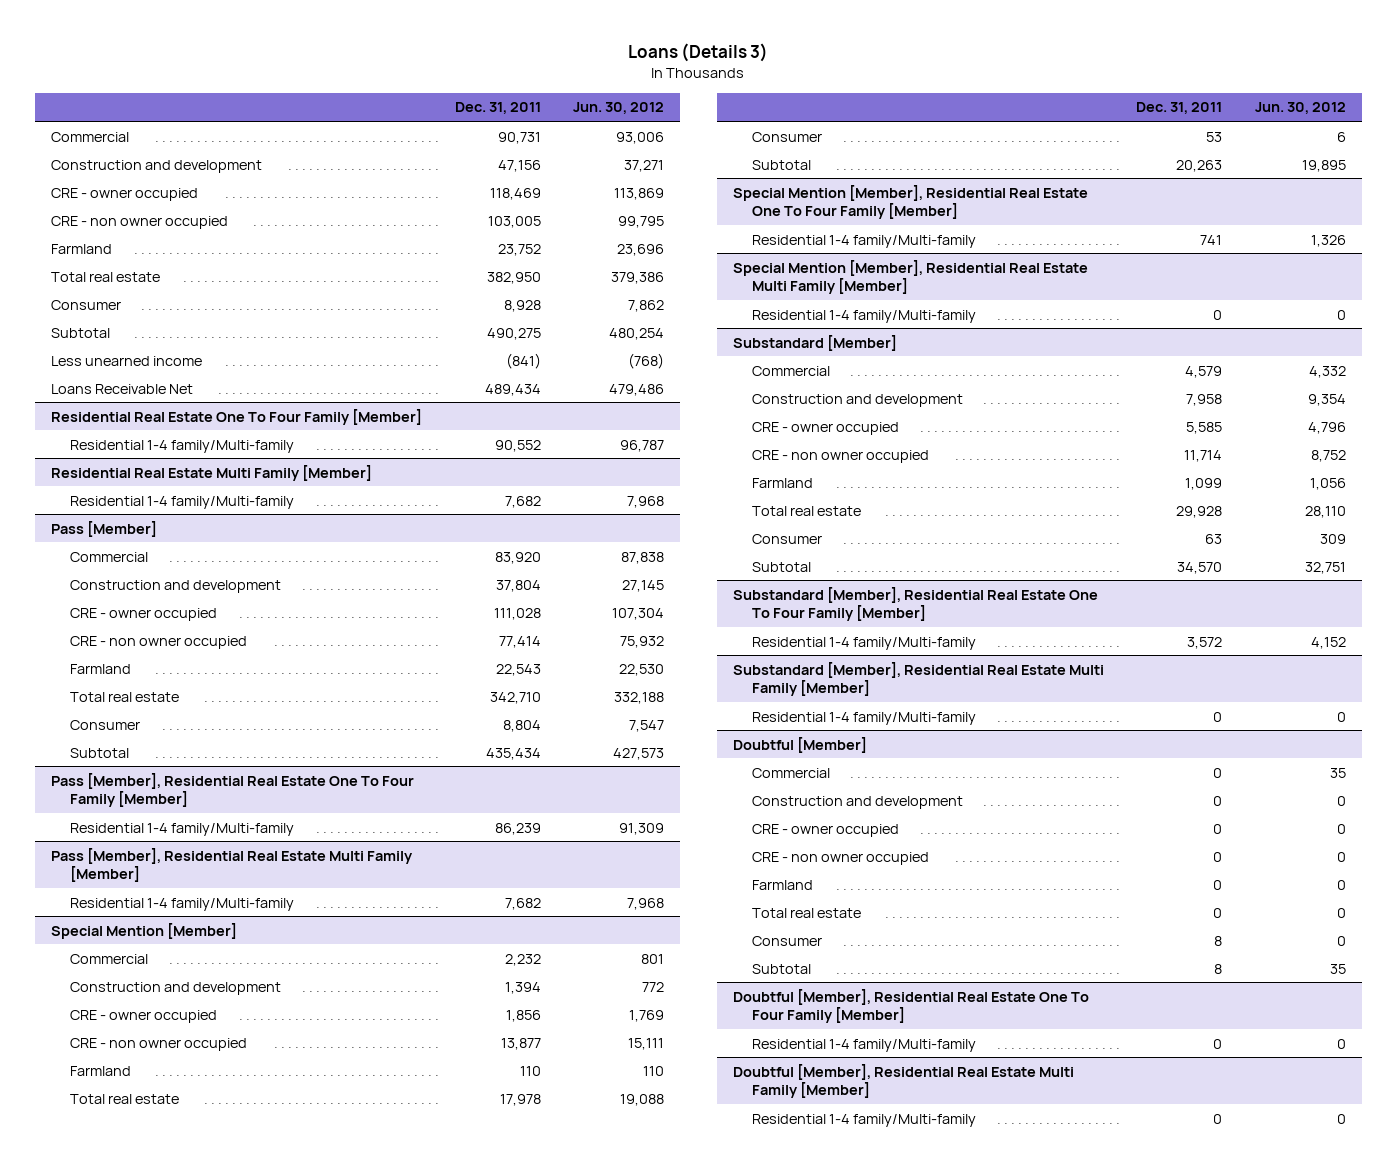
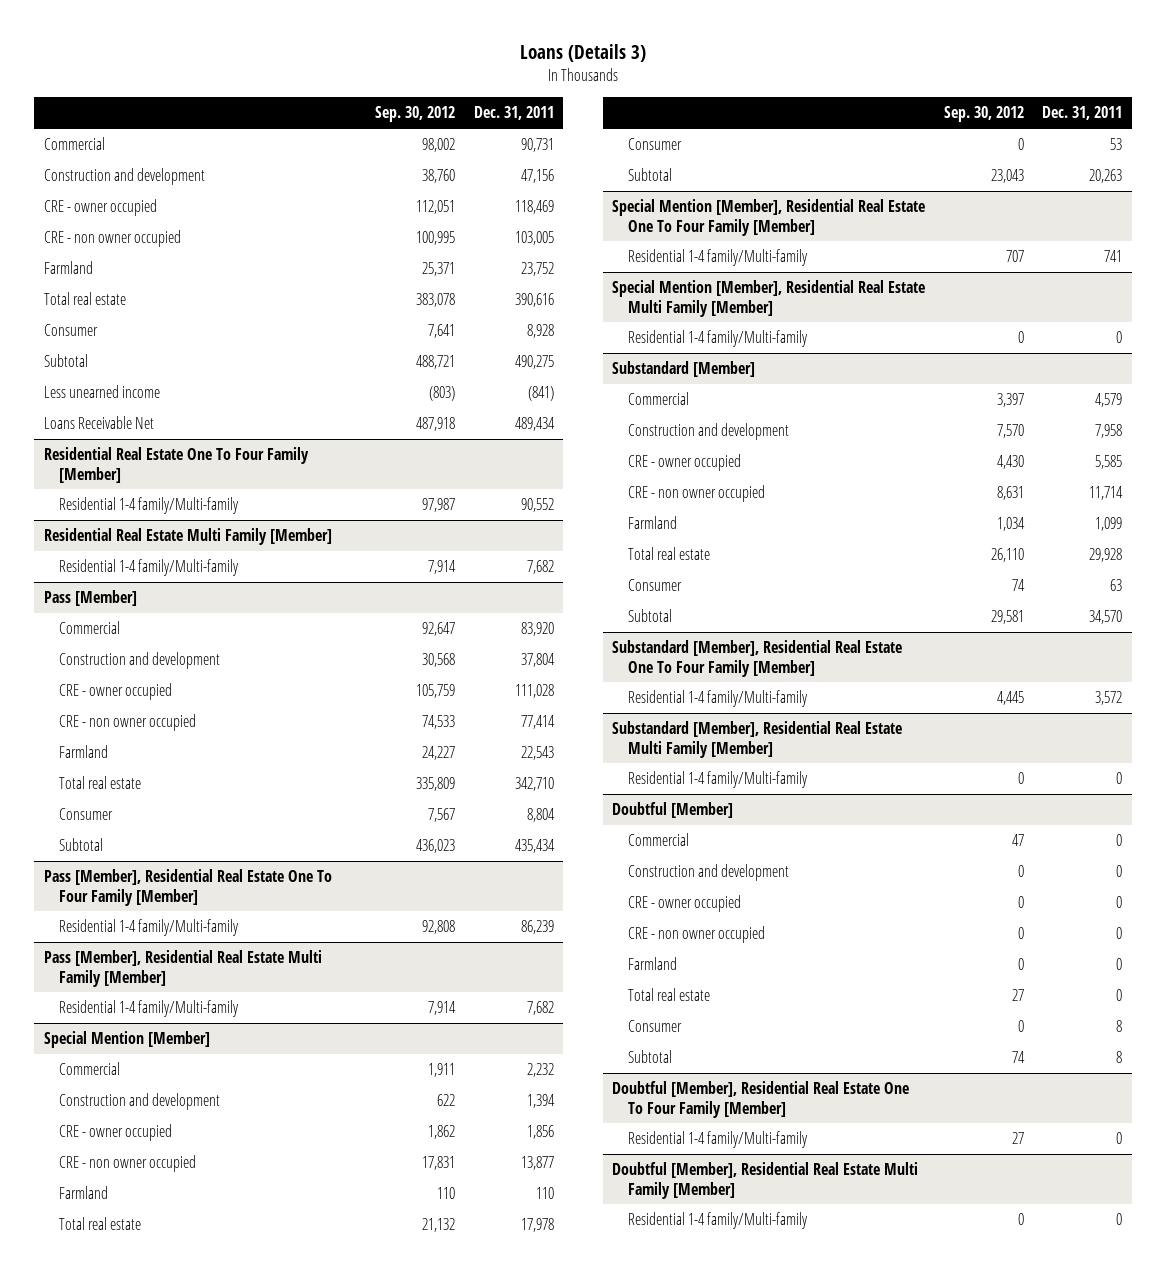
- | Dec. 31, 2011 | Jun. 30, 2012
+ | Sep. 30, 2012 | Dec. 31, 2011
- Total real estate | 382,950 | 379,386
+ Total real estate | 383,078 | 390,616

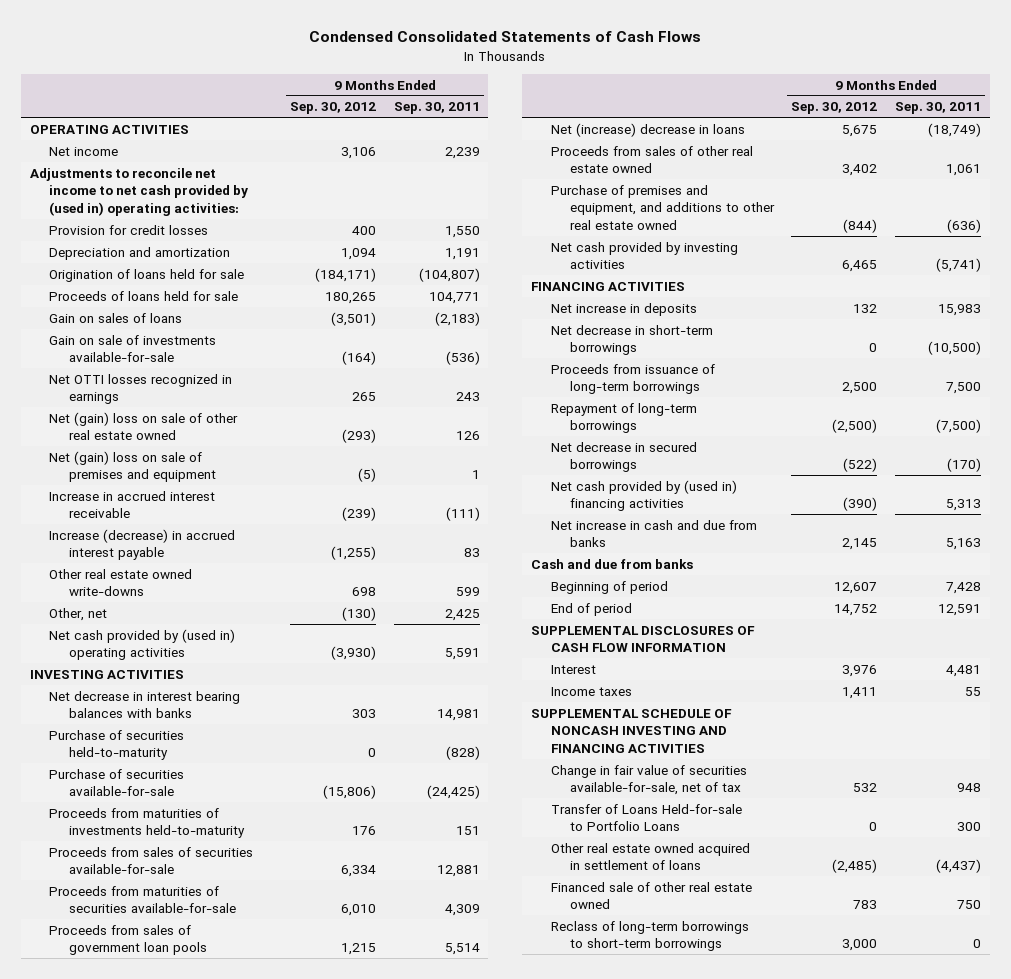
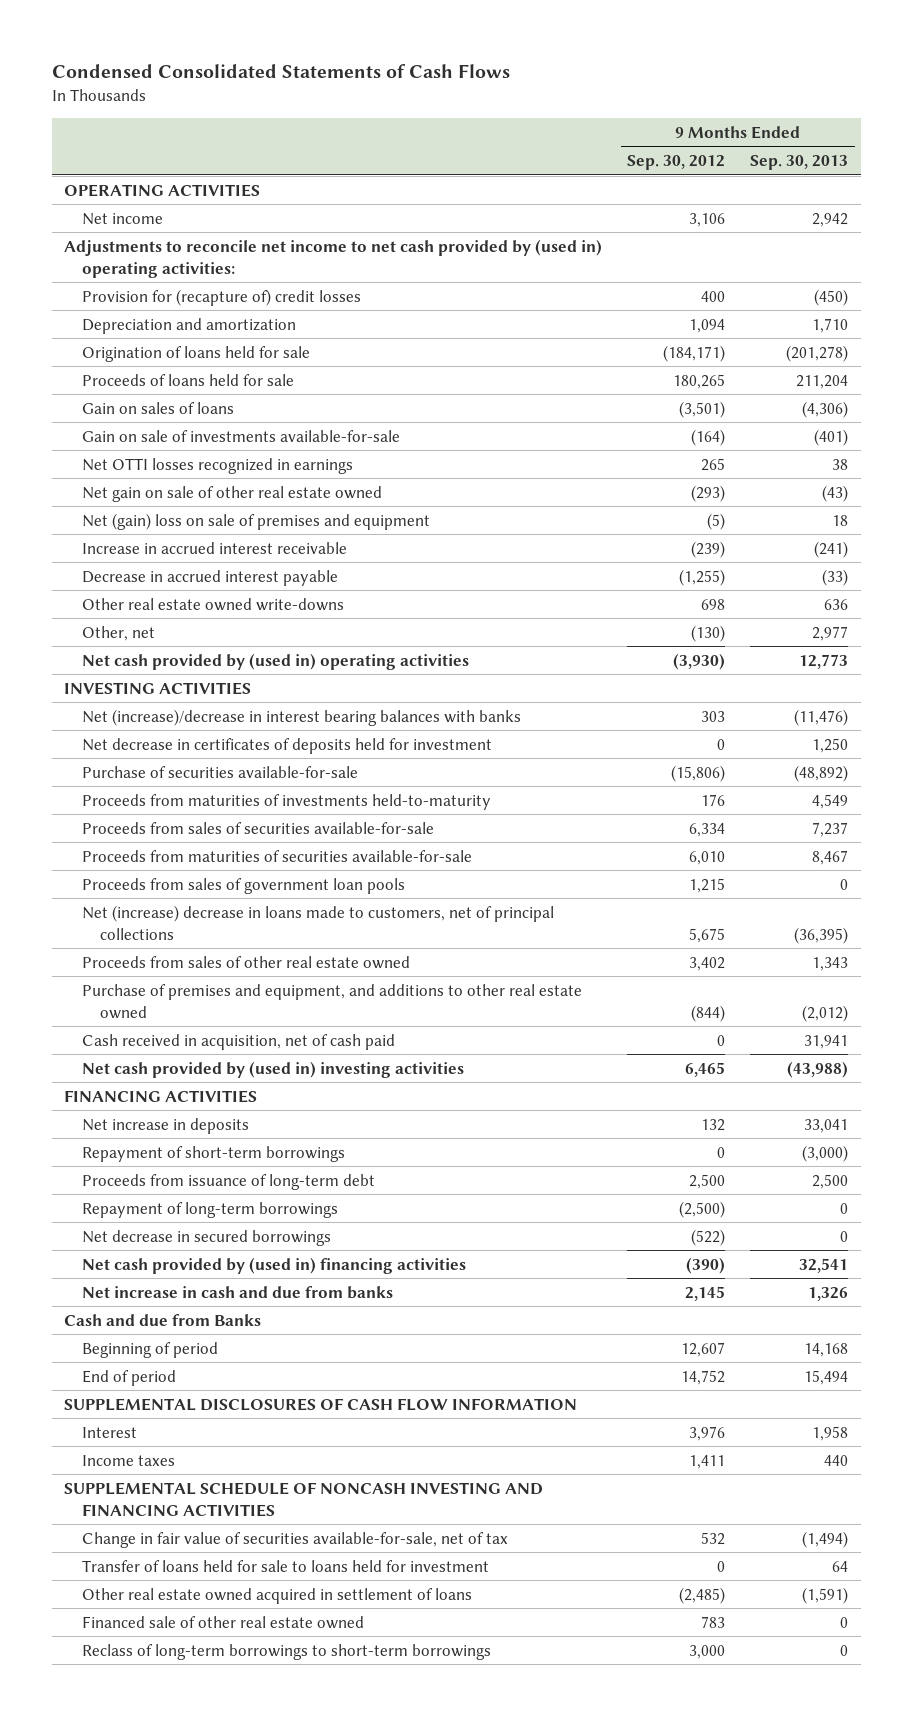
- | 9 Months Ended Sep. 30, 2012 | 9 Months Ended Sep. 30, 2011
+ | 9 Months Ended Sep. 30, 2012 | 9 Months Ended Sep. 30, 2013
- Provision for credit losses | 400 | 1,550
+ Provision for (recapture of) credit losses | 400 | (450)
- Net (gain) loss on sale of other real estate owned | (293) | 126
+ Net gain on sale of other real estate owned | (293) | (43)
- Increase (decrease) in accrued interest payable | (1,255) | 83
+ Decrease in accrued interest payable | (1,255) | (33)
- Net decrease in interest bearing balances with banks | 303 | 14,981
- Purchase of securities held-to-maturity | 0 | (828)
+ Net (increase)/decrease in interest bearing balances with banks | 303 | (11,476)
+ Net decrease in certificates of deposits held for investment | 0 | 1,250
- Net (increase) decrease in loans | 5,675 | (18,749)
+ Net (increase) decrease in loans made to customers, net of principal collections | 5,675 | (36,395)
- Net cash provided by investing activities | 6,465 | (5,741)
+ Cash received in acquisition, net of cash paid | 0 | 31,941
+ Net cash provided by (used in) investing activities | 6,465 | (43,988)
- Net decrease in short-term borrowings | 0 | (10,500)
- Proceeds from issuance of long-term borrowings | 2,500 | 7,500
+ Repayment of short-term borrowings | 0 | (3,000)
+ Proceeds from issuance of long-term debt | 2,500 | 2,500
- Cash and due from banks
+ Cash and due from Banks
- Transfer of Loans Held-for-sale to Portfolio Loans | 0 | 300
+ Transfer of loans held for sale to loans held for investment | 0 | 64

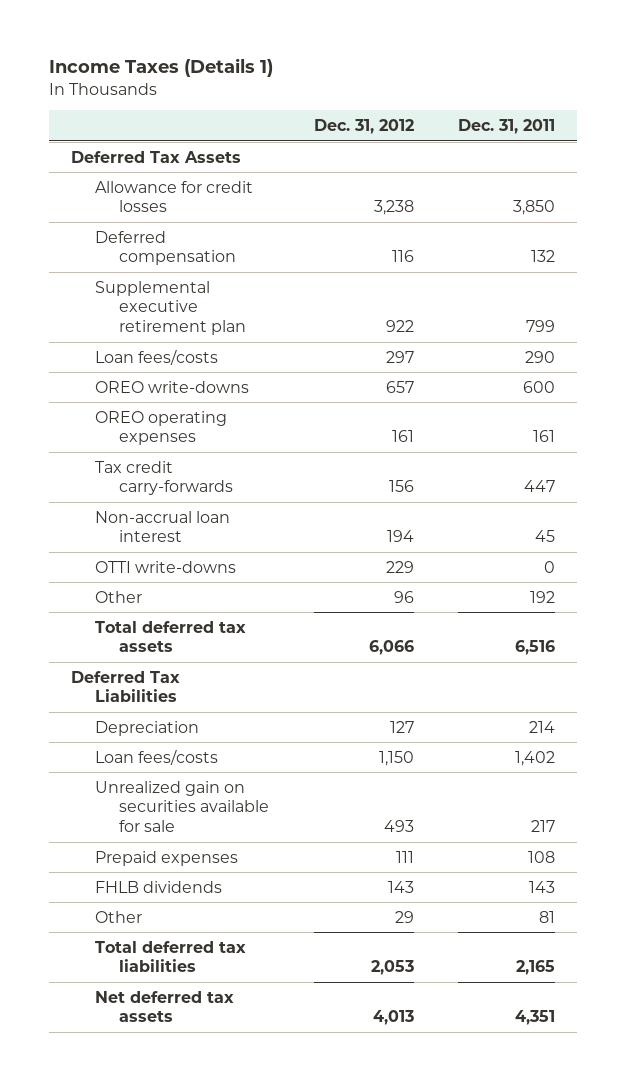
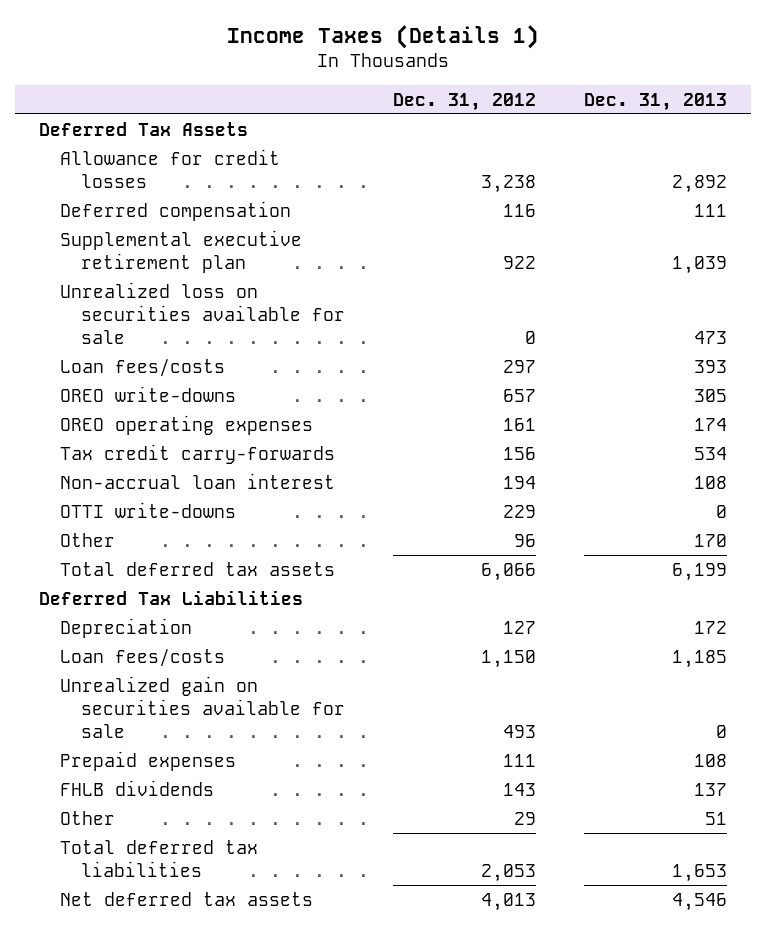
- | Dec. 31, 2012 | Dec. 31, 2011
+ | Dec. 31, 2012 | Dec. 31, 2013
+ Unrealized loss on securities available for sale | 0 | 473

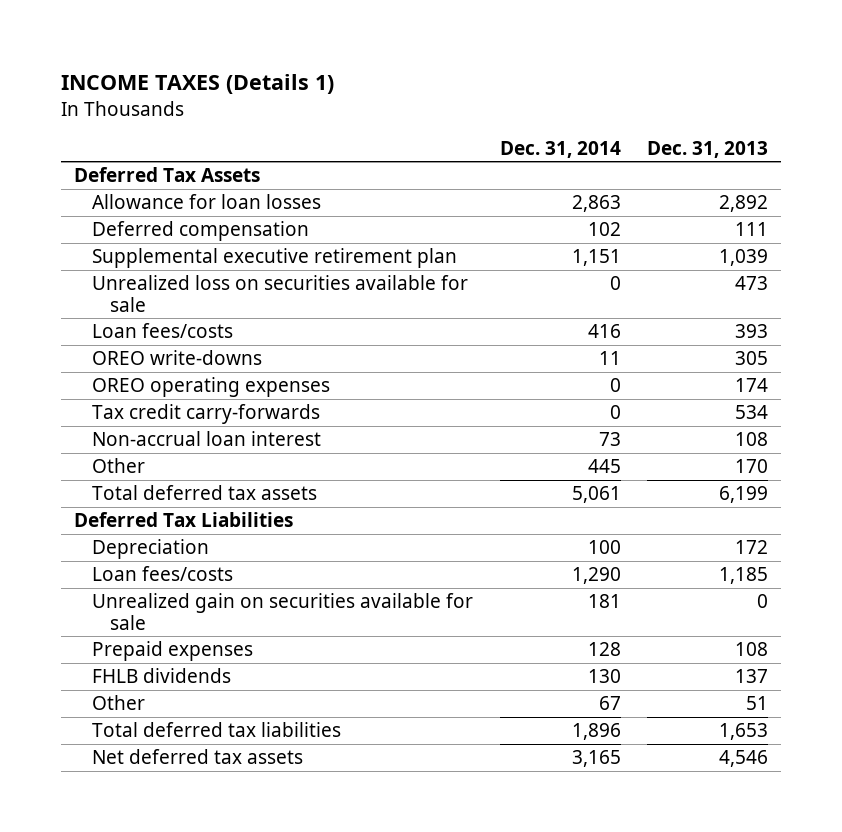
- Income Taxes (Details 1)
+ INCOME TAXES (Details 1)
- | Dec. 31, 2012 | Dec. 31, 2013
+ | Dec. 31, 2014 | Dec. 31, 2013
- Allowance for credit losses | 3,238 | 2,892
+ Allowance for loan losses | 2,863 | 2,892
- OTTI write-downs | 229 | 0

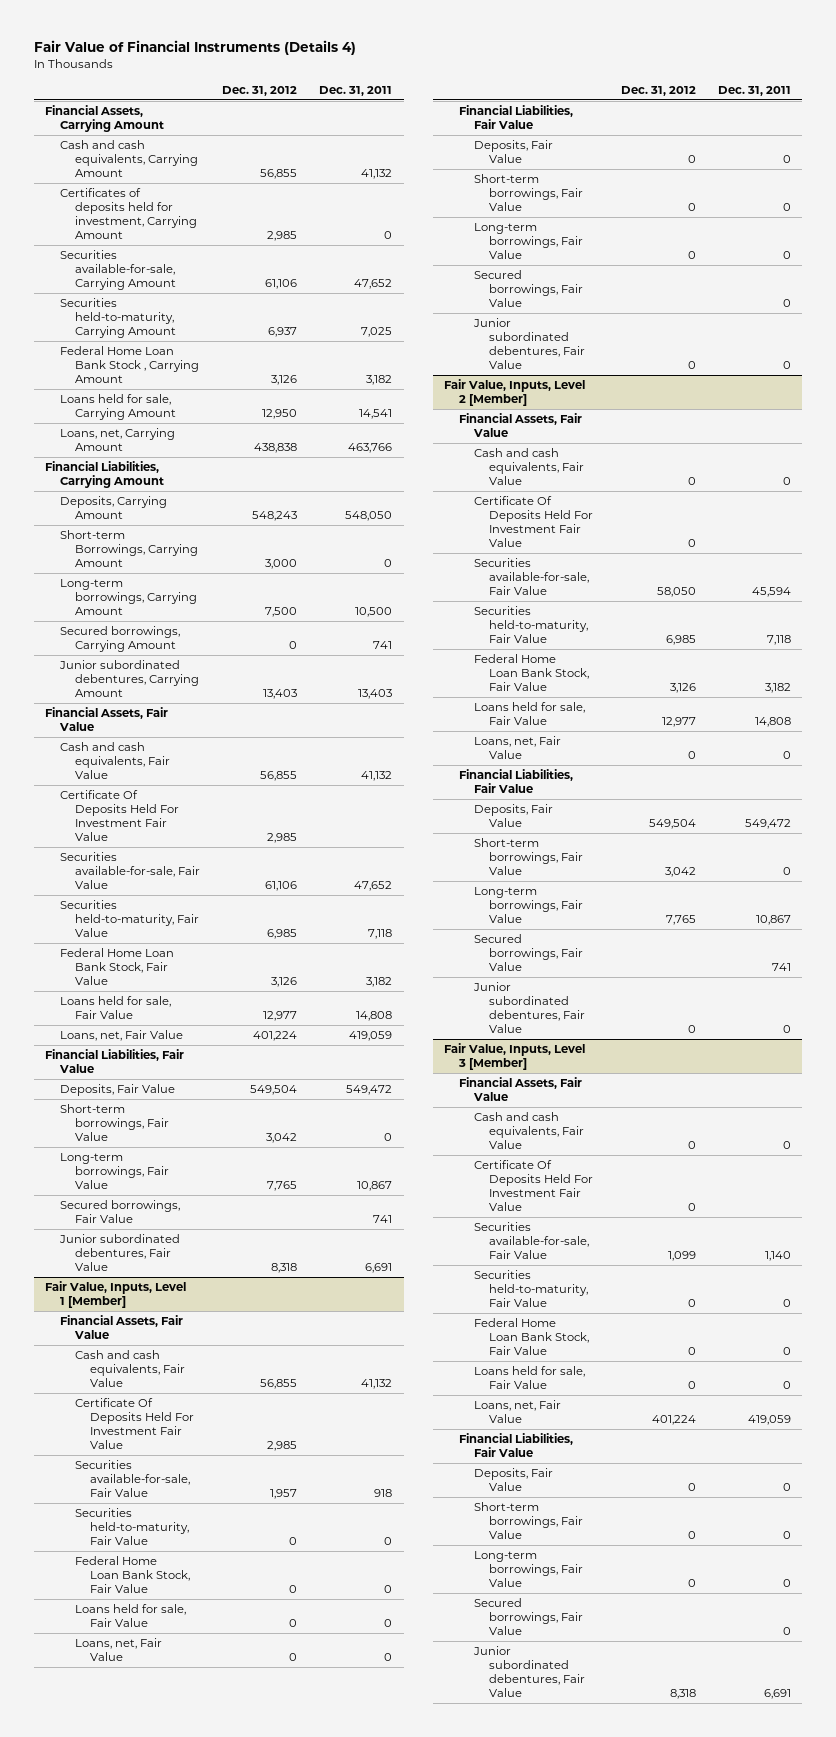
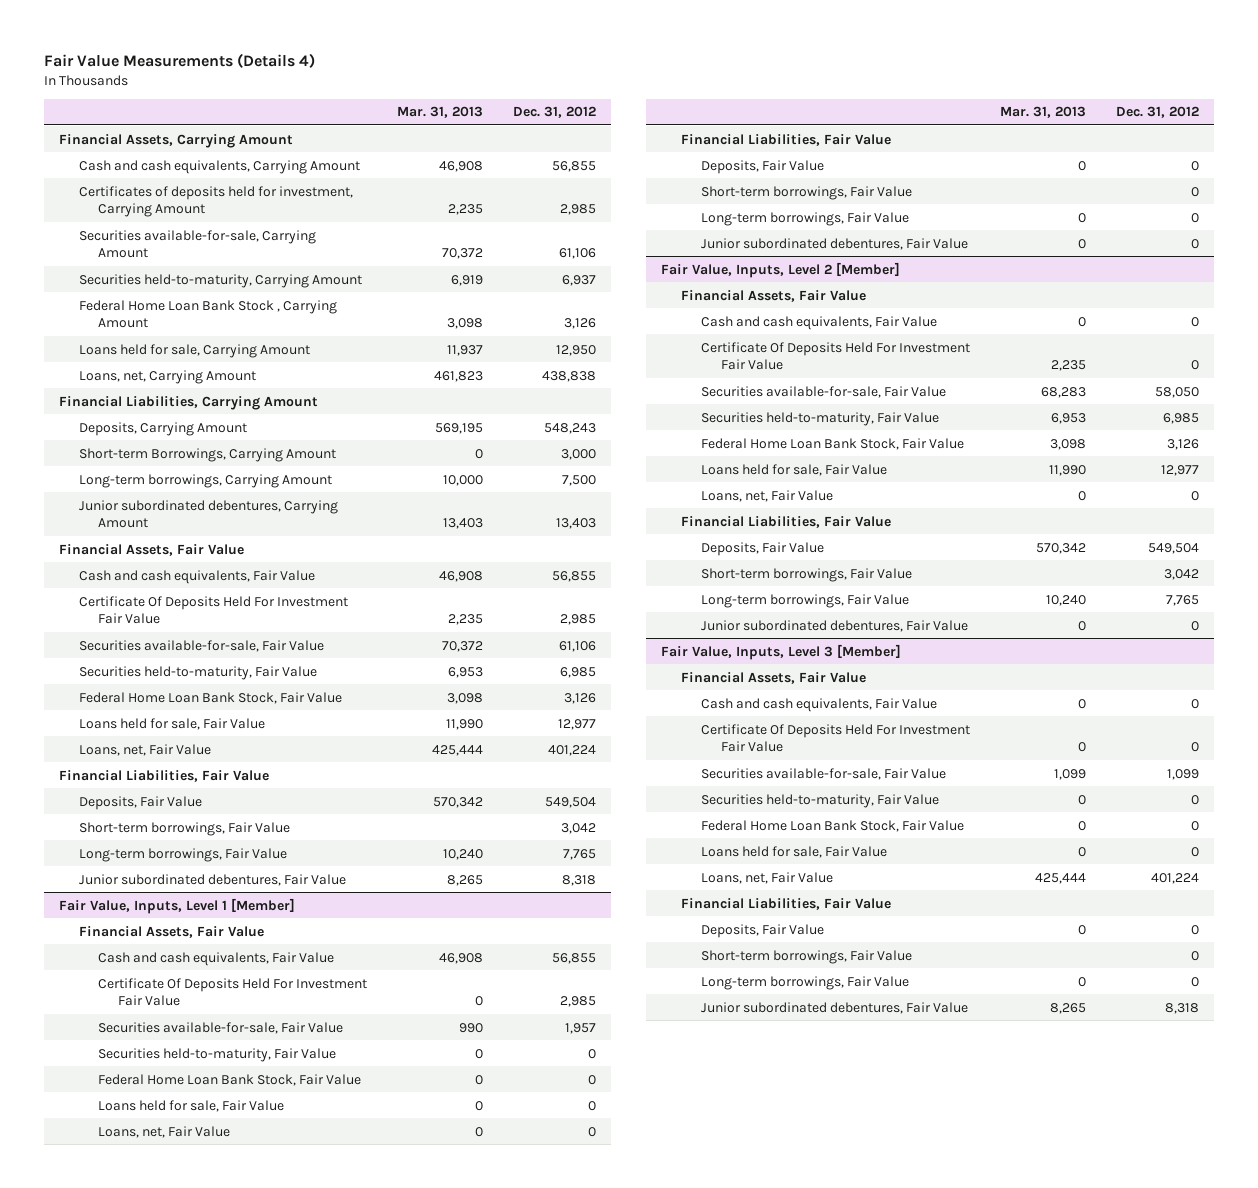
- Fair Value of Financial Instruments (Details 4)
+ Fair Value Measurements (Details 4)
- | Dec. 31, 2012 | Dec. 31, 2011
+ | Mar. 31, 2013 | Dec. 31, 2012
- Secured borrowings, Carrying Amount | 0 | 741
- Secured borrowings, Fair Value | | 741
@ Fair Value, Inputs, Level 1 [Member]
- Secured borrowings, Fair Value | | 0
@ Fair Value, Inputs, Level 2 [Member]
- Secured borrowings, Fair Value | | 741
@ Fair Value, Inputs, Level 3 [Member]
- Secured borrowings, Fair Value | | 0

